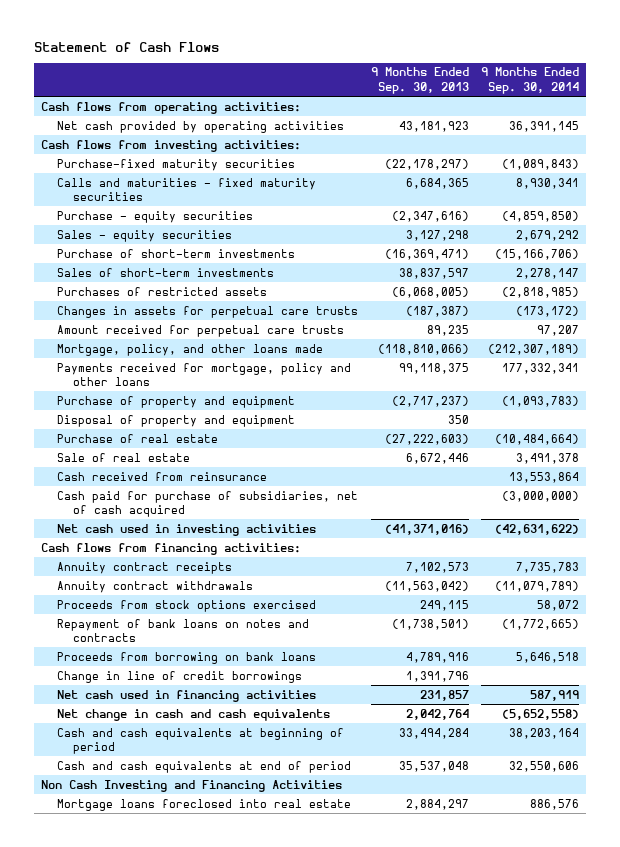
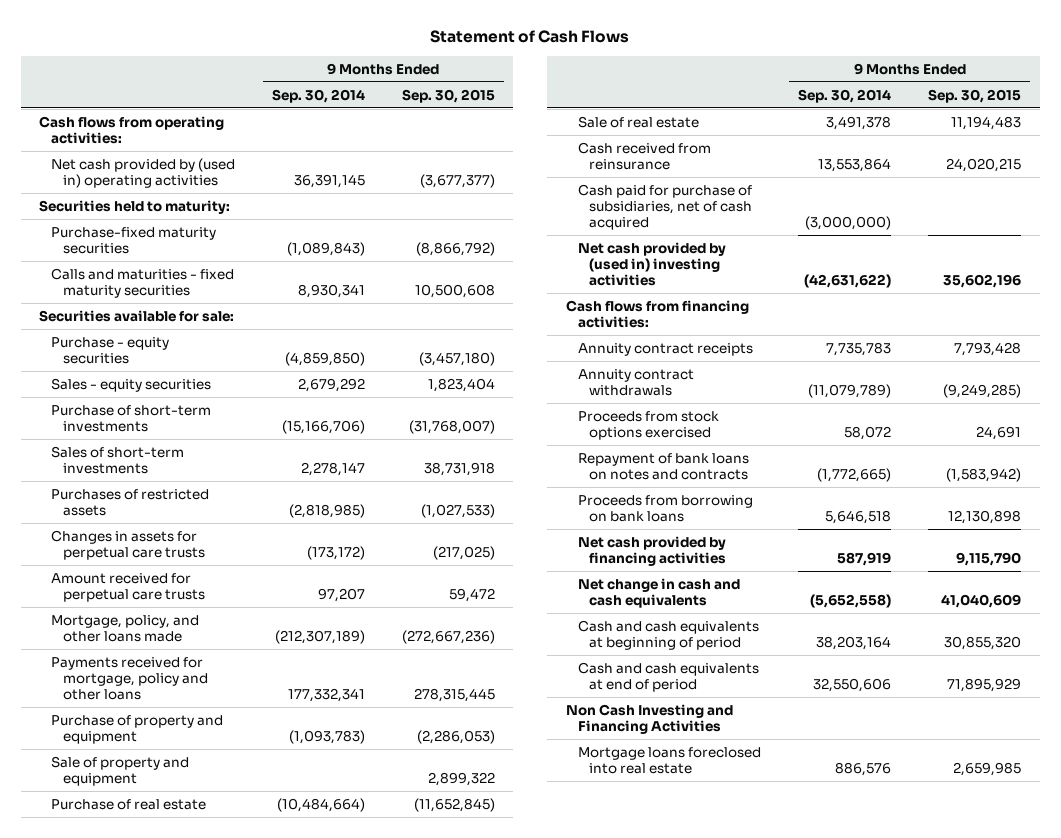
- | 9 Months Ended Sep. 30, 2013 | 9 Months Ended Sep. 30, 2014
+ | 9 Months Ended Sep. 30, 2014 | 9 Months Ended Sep. 30, 2015
- Net cash provided by operating activities | 43,181,923 | 36,391,145
- Cash flows from investing activities:
+ Net cash provided by (used in) operating activities | 36,391,145 | (3,677,377)
+ Securities held to maturity:
+ Securities available for sale:
- Disposal of property and equipment | 350 |
+ Sale of property and equipment | | 2,899,322
- Net cash used in investing activities | (41,371,016) | (42,631,622)
+ Net cash provided by (used in) investing activities | (42,631,622) | 35,602,196
- Change in line of credit borrowings | 1,391,796 |
- Net cash used in financing activities | 231,857 | 587,919
+ Net cash provided by financing activities | 587,919 | 9,115,790

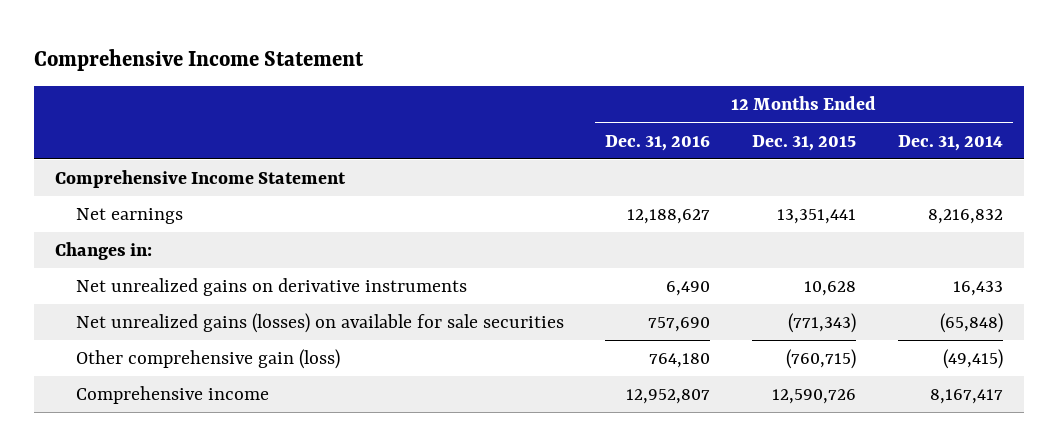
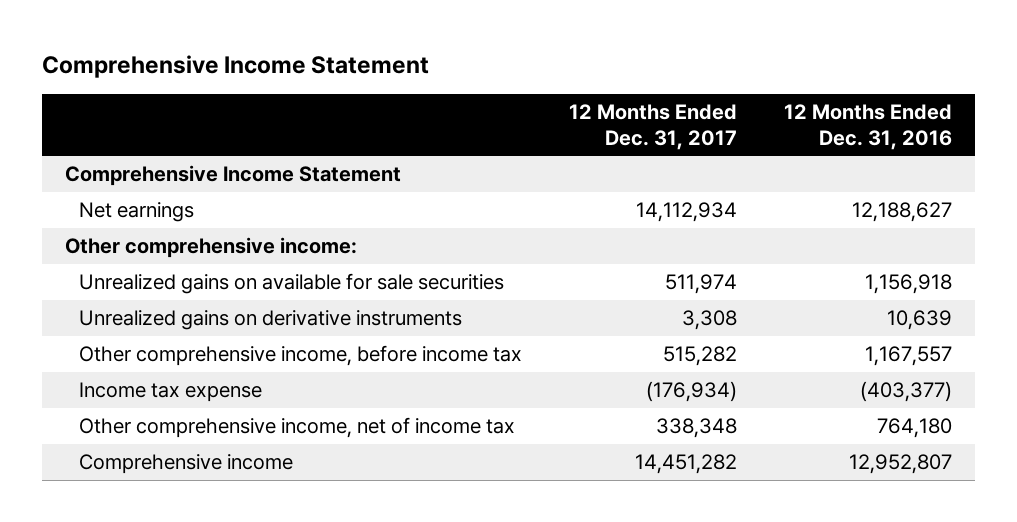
- | 12 Months Ended Dec. 31, 2016 | 12 Months Ended Dec. 31, 2015 | 12 Months Ended Dec. 31, 2014
+ | 12 Months Ended Dec. 31, 2017 | 12 Months Ended Dec. 31, 2016
- Changes in:
- Net unrealized gains on derivative instruments | 6,490 | 10,628 | 16,433
- Net unrealized gains (losses) on available for sale securities | 757,690 | (771,343) | (65,848)
- Other comprehensive gain (loss) | 764,180 | (760,715) | (49,415)
+ Other comprehensive income:
+ Unrealized gains on available for sale securities | 511,974 | 1,156,918
+ Unrealized gains on derivative instruments | 3,308 | 10,639
+ Other comprehensive income, before income tax | 515,282 | 1,167,557
+ Income tax expense | (176,934) | (403,377)
+ Other comprehensive income, net of income tax | 338,348 | 764,180

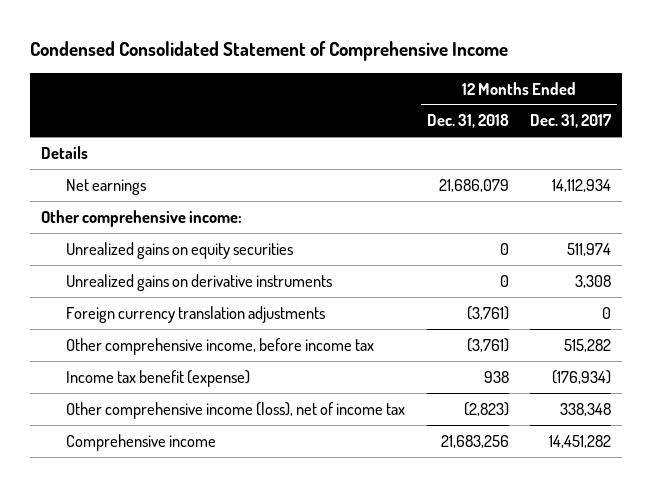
- Comprehensive Income Statement
+ Condensed Consolidated Statement of Comprehensive Income
- | 12 Months Ended Dec. 31, 2017 | 12 Months Ended Dec. 31, 2016
+ | 12 Months Ended Dec. 31, 2018 | 12 Months Ended Dec. 31, 2017
- Comprehensive Income Statement
+ Details
- Unrealized gains on available for sale securities | 511,974 | 1,156,918
+ Unrealized gains on equity securities | 0 | 511,974
+ Foreign currency translation adjustments | (3,761) | 0
- Income tax expense | (176,934) | (403,377)
- Other comprehensive income, net of income tax | 338,348 | 764,180
+ Income tax benefit (expense) | 938 | (176,934)
+ Other comprehensive income (loss), net of income tax | (2,823) | 338,348

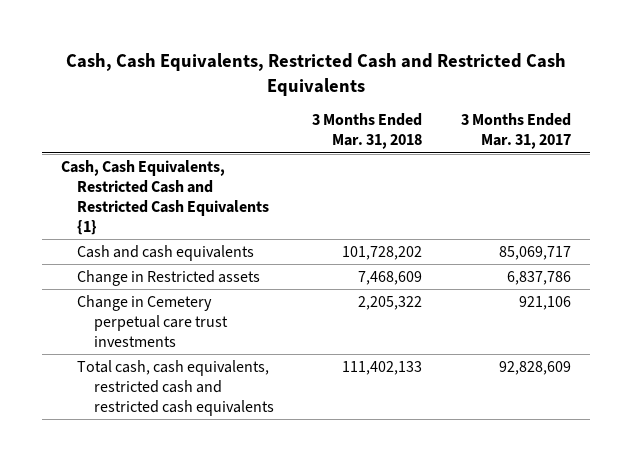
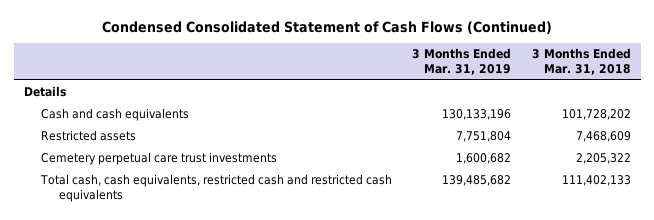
- Cash, Cash Equivalents, Restricted Cash and Restricted Cash Equivalents
+ Condensed Consolidated Statement of Cash Flows (Continued)
- | 3 Months Ended Mar. 31, 2018 | 3 Months Ended Mar. 31, 2017
+ | 3 Months Ended Mar. 31, 2019 | 3 Months Ended Mar. 31, 2018
- Cash, Cash Equivalents, Restricted Cash and Restricted Cash Equivalents {1}
+ Details
- Change in Restricted assets | 7,468,609 | 6,837,786
- Change in Cemetery perpetual care trust investments | 2,205,322 | 921,106
+ Restricted assets | 7,751,804 | 7,468,609
+ Cemetery perpetual care trust investments | 1,600,682 | 2,205,322

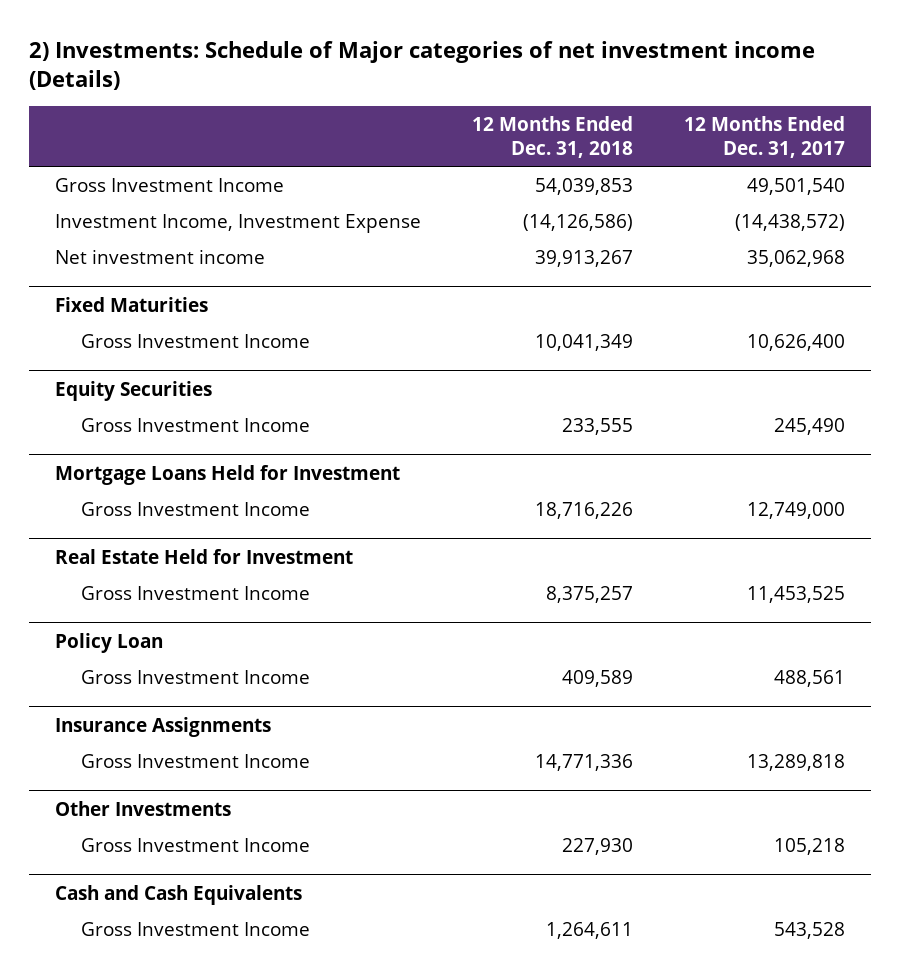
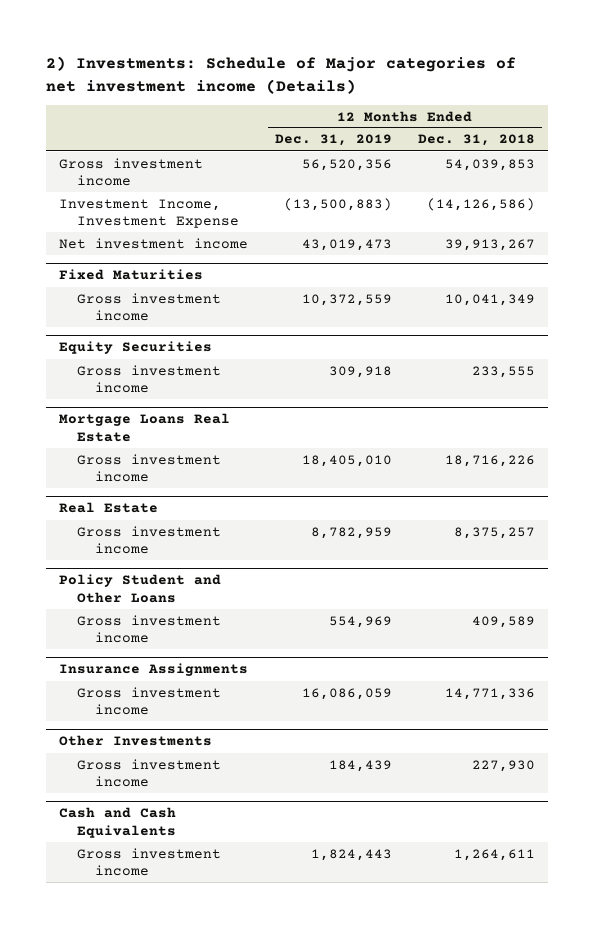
- | 12 Months Ended Dec. 31, 2018 | 12 Months Ended Dec. 31, 2017
+ | 12 Months Ended Dec. 31, 2019 | 12 Months Ended Dec. 31, 2018
- Gross Investment Income | 54,039,853 | 49,501,540
+ Gross investment income | 56,520,356 | 54,039,853
@ Fixed Maturities
- Gross Investment Income | 10,041,349 | 10,626,400
+ Gross investment income | 10,372,559 | 10,041,349
@ Equity Securities
- Gross Investment Income | 233,555 | 245,490
- Mortgage Loans Held for Investment
- Gross Investment Income | 18,716,226 | 12,749,000
- Real Estate Held for Investment
- Gross Investment Income | 8,375,257 | 11,453,525
- Policy Loan
- Gross Investment Income | 409,589 | 488,561
@ Equity Securities
+ Gross investment income | 309,918 | 233,555
+ Mortgage Loans Real Estate
+ Gross investment income | 18,405,010 | 18,716,226
+ Real Estate
+ Gross investment income | 8,782,959 | 8,375,257
+ Policy Student and Other Loans
+ Gross investment income | 554,969 | 409,589
@ Insurance Assignments
- Gross Investment Income | 14,771,336 | 13,289,818
+ Gross investment income | 16,086,059 | 14,771,336
@ Other Investments
- Gross Investment Income | 227,930 | 105,218
+ Gross investment income | 184,439 | 227,930
@ Cash and Cash Equivalents
- Gross Investment Income | 1,264,611 | 543,528
+ Gross investment income | 1,824,443 | 1,264,611

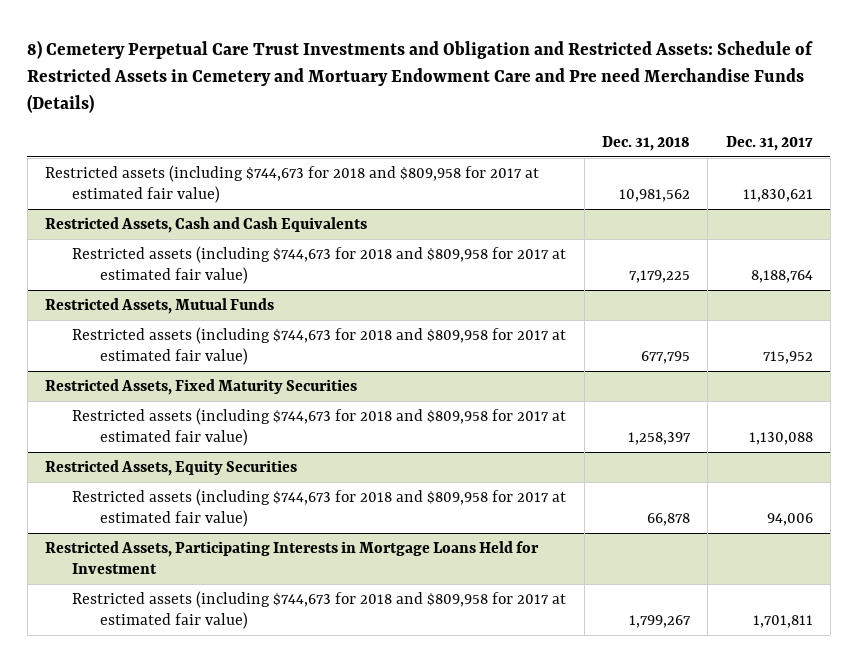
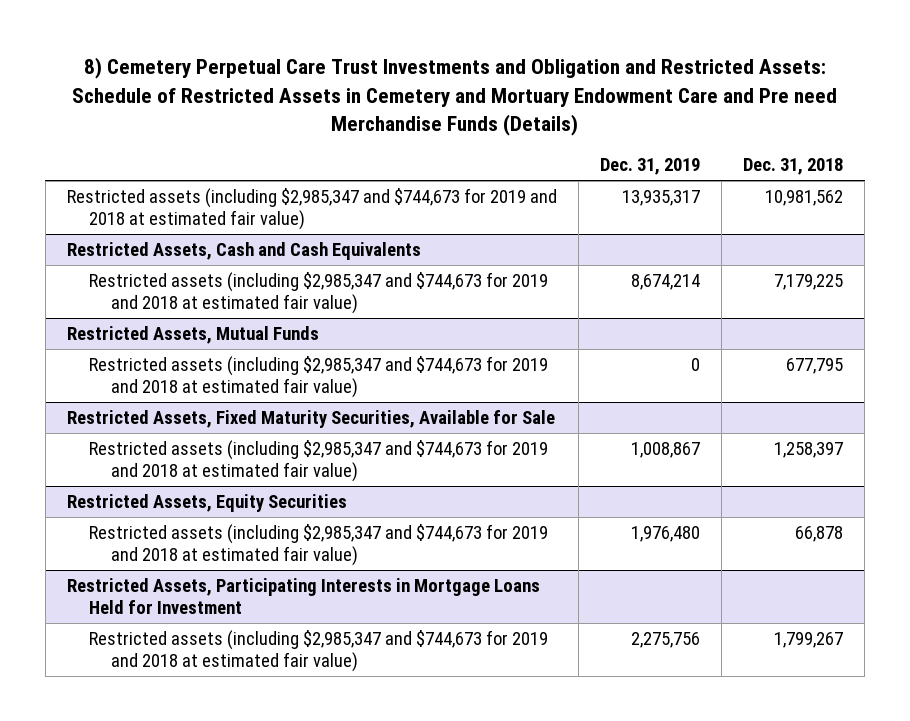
- | Dec. 31, 2018 | Dec. 31, 2017
+ | Dec. 31, 2019 | Dec. 31, 2018
- Restricted assets (including $744,673 for 2018 and $809,958 for 2017 at estimated fair value) | 10,981,562 | 11,830,621
+ Restricted assets (including $2,985,347 and $744,673 for 2019 and 2018 at estimated fair value) | 13,935,317 | 10,981,562
@ Restricted Assets, Cash and Cash Equivalents
- Restricted assets (including $744,673 for 2018 and $809,958 for 2017 at estimated fair value) | 7,179,225 | 8,188,764
+ Restricted assets (including $2,985,347 and $744,673 for 2019 and 2018 at estimated fair value) | 8,674,214 | 7,179,225
@ Restricted Assets, Mutual Funds
- Restricted assets (including $744,673 for 2018 and $809,958 for 2017 at estimated fair value) | 677,795 | 715,952
- Restricted Assets, Fixed Maturity Securities
- Restricted assets (including $744,673 for 2018 and $809,958 for 2017 at estimated fair value) | 1,258,397 | 1,130,088
@ Restricted Assets, Mutual Funds
+ Restricted assets (including $2,985,347 and $744,673 for 2019 and 2018 at estimated fair value) | 0 | 677,795
+ Restricted Assets, Fixed Maturity Securities, Available for Sale
+ Restricted assets (including $2,985,347 and $744,673 for 2019 and 2018 at estimated fair value) | 1,008,867 | 1,258,397
@ Restricted Assets, Equity Securities
- Restricted assets (including $744,673 for 2018 and $809,958 for 2017 at estimated fair value) | 66,878 | 94,006
+ Restricted assets (including $2,985,347 and $744,673 for 2019 and 2018 at estimated fair value) | 1,976,480 | 66,878
@ Restricted Assets, Participating Interests in Mortgage Loans Held for Investment
- Restricted assets (including $744,673 for 2018 and $809,958 for 2017 at estimated fair value) | 1,799,267 | 1,701,811
+ Restricted assets (including $2,985,347 and $744,673 for 2019 and 2018 at estimated fair value) | 2,275,756 | 1,799,267

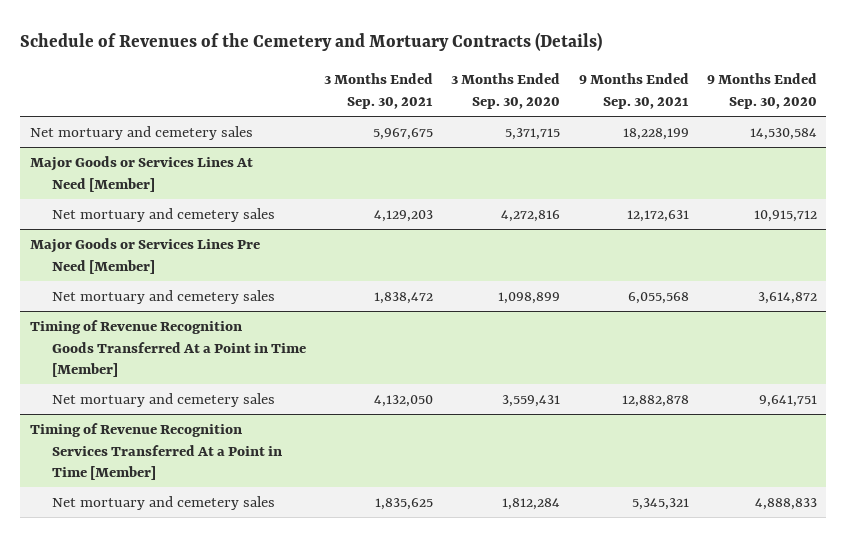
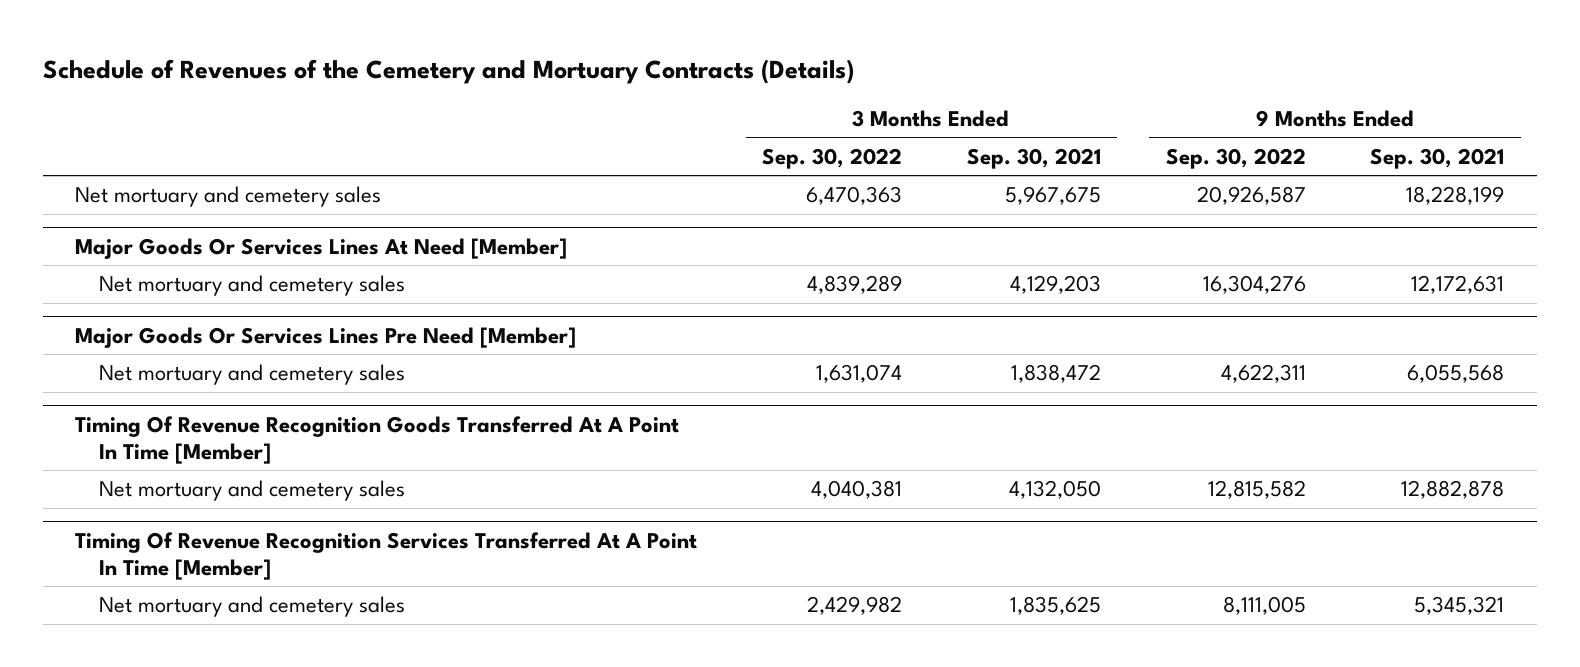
- | 3 Months Ended Sep. 30, 2021 | 3 Months Ended Sep. 30, 2020 | 9 Months Ended Sep. 30, 2021 | 9 Months Ended Sep. 30, 2020
+ | 3 Months Ended Sep. 30, 2022 | 3 Months Ended Sep. 30, 2021 | 9 Months Ended Sep. 30, 2022 | 9 Months Ended Sep. 30, 2021
- Major Goods or Services Lines At Need [Member]
+ Major Goods Or Services Lines At Need [Member]
- Major Goods or Services Lines Pre Need [Member]
+ Major Goods Or Services Lines Pre Need [Member]
- Timing of Revenue Recognition Goods Transferred At a Point in Time [Member]
+ Timing Of Revenue Recognition Goods Transferred At A Point In Time [Member]
- Timing of Revenue Recognition Services Transferred At a Point in Time [Member]
+ Timing Of Revenue Recognition Services Transferred At A Point In Time [Member]

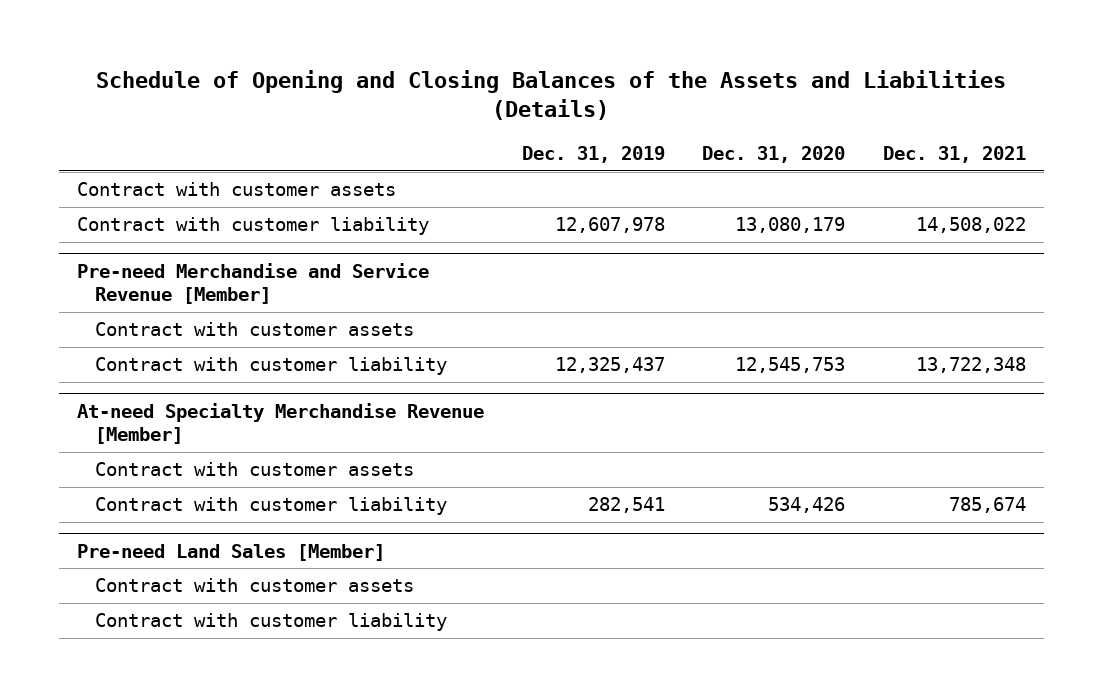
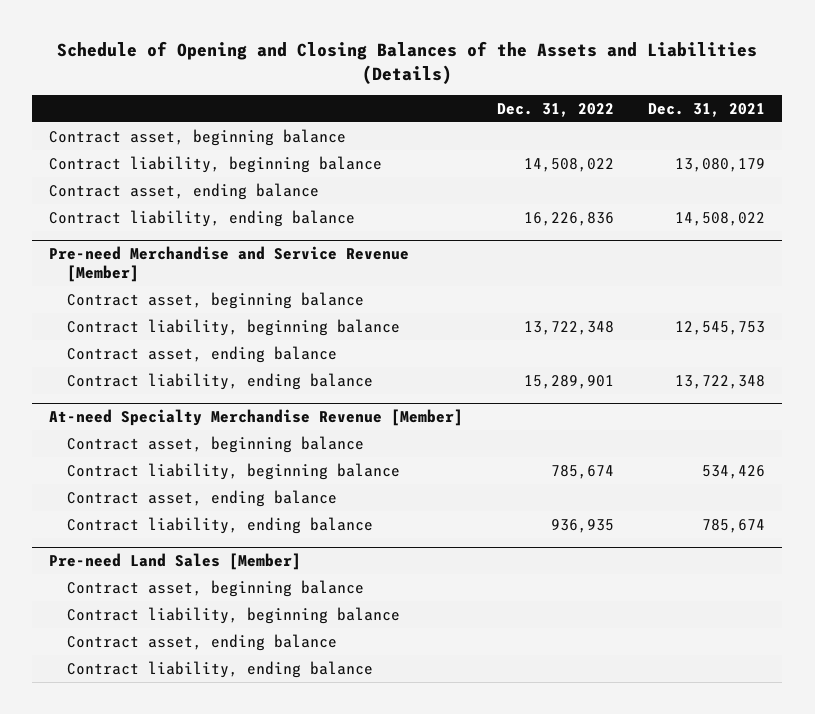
- | Dec. 31, 2019 | Dec. 31, 2020 | Dec. 31, 2021
+ | Dec. 31, 2022 | Dec. 31, 2021
- Contract with customer assets
- Contract with customer liability | 12,607,978 | 13,080,179 | 14,508,022
+ Contract asset, beginning balance
+ Contract liability, beginning balance | 14,508,022 | 13,080,179
+ Contract asset, ending balance
+ Contract liability, ending balance | 16,226,836 | 14,508,022
@ Pre-need Merchandise and Service Revenue [Member]
- Contract with customer assets
- Contract with customer liability | 12,325,437 | 12,545,753 | 13,722,348
+ Contract asset, beginning balance
+ Contract liability, beginning balance | 13,722,348 | 12,545,753
+ Contract asset, ending balance
+ Contract liability, ending balance | 15,289,901 | 13,722,348
@ At-need Specialty Merchandise Revenue [Member]
- Contract with customer assets
- Contract with customer liability | 282,541 | 534,426 | 785,674
+ Contract asset, beginning balance
+ Contract liability, beginning balance | 785,674 | 534,426
+ Contract asset, ending balance
+ Contract liability, ending balance | 936,935 | 785,674
@ Pre-need Land Sales [Member]
- Contract with customer assets
- Contract with customer liability
+ Contract asset, beginning balance
+ Contract liability, beginning balance
+ Contract asset, ending balance
+ Contract liability, ending balance

